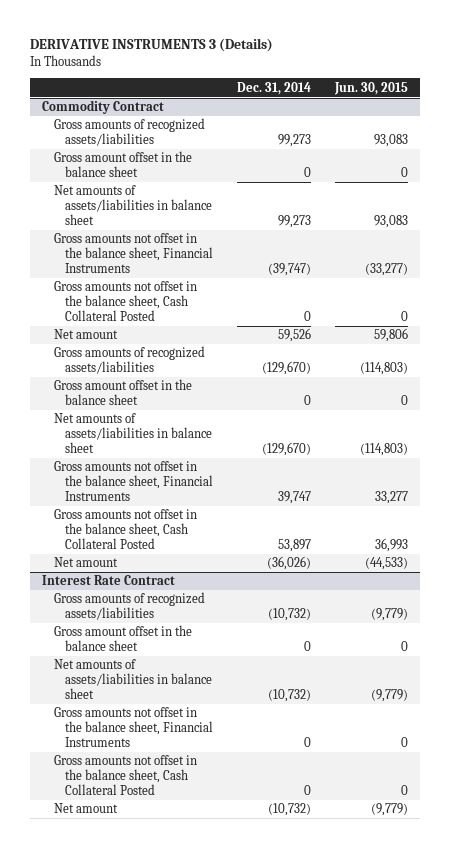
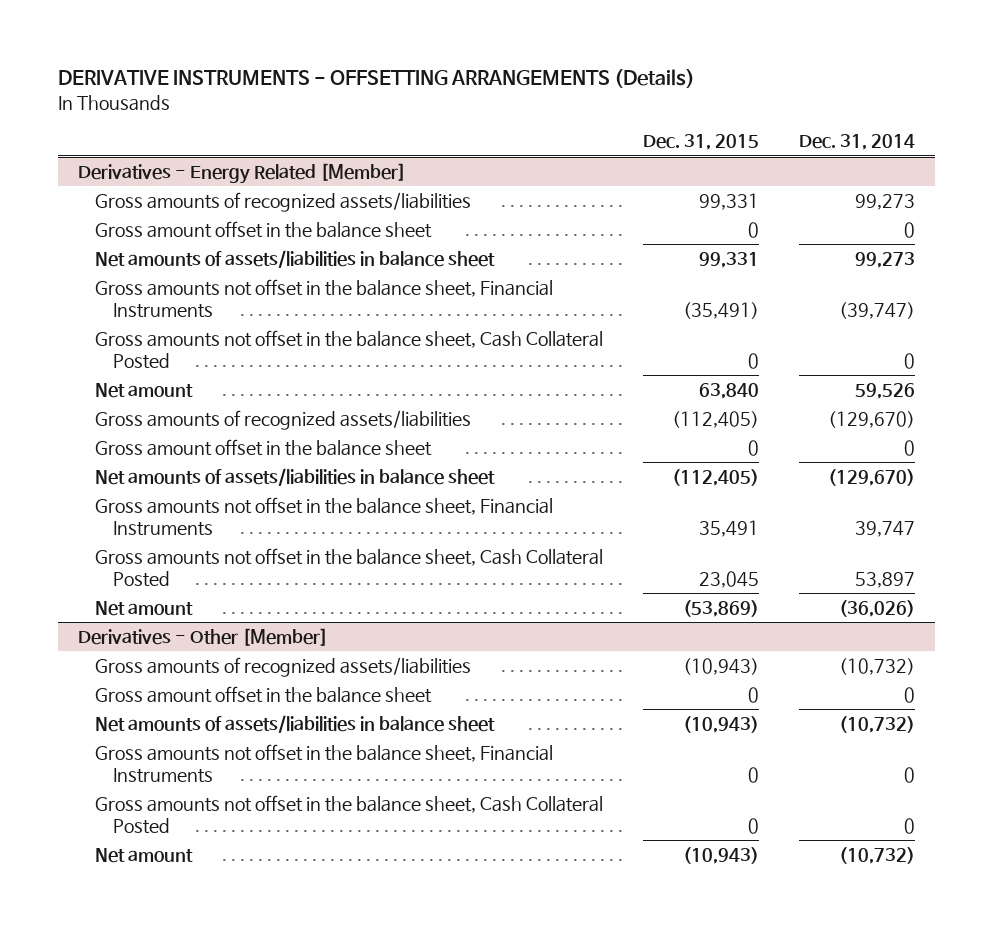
- DERIVATIVE INSTRUMENTS 3 (Details)
+ DERIVATIVE INSTRUMENTS - OFFSETTING ARRANGEMENTS (Details)
- | Dec. 31, 2014 | Jun. 30, 2015
+ | Dec. 31, 2015 | Dec. 31, 2014
- Commodity Contract
+ Derivatives - Energy Related [Member]
- Interest Rate Contract
+ Derivatives - Other [Member]

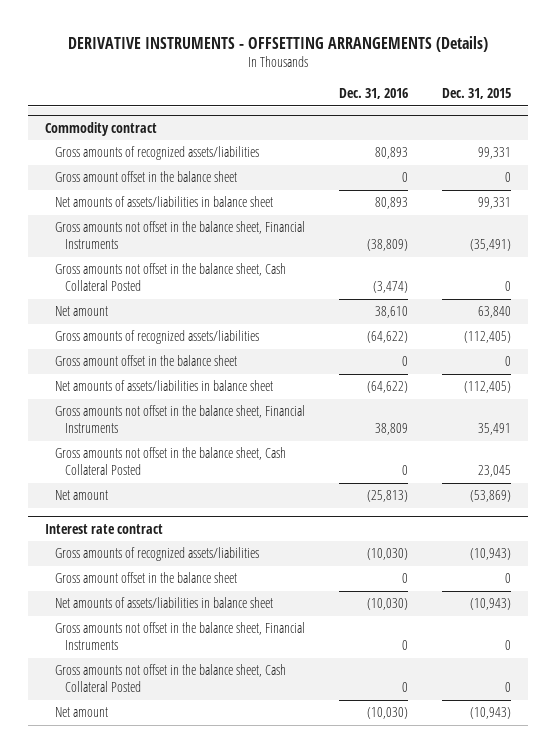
- | Dec. 31, 2015 | Dec. 31, 2014
+ | Dec. 31, 2016 | Dec. 31, 2015
- Derivatives - Energy Related [Member]
+ Commodity contract
- Derivatives - Other [Member]
+ Interest rate contract

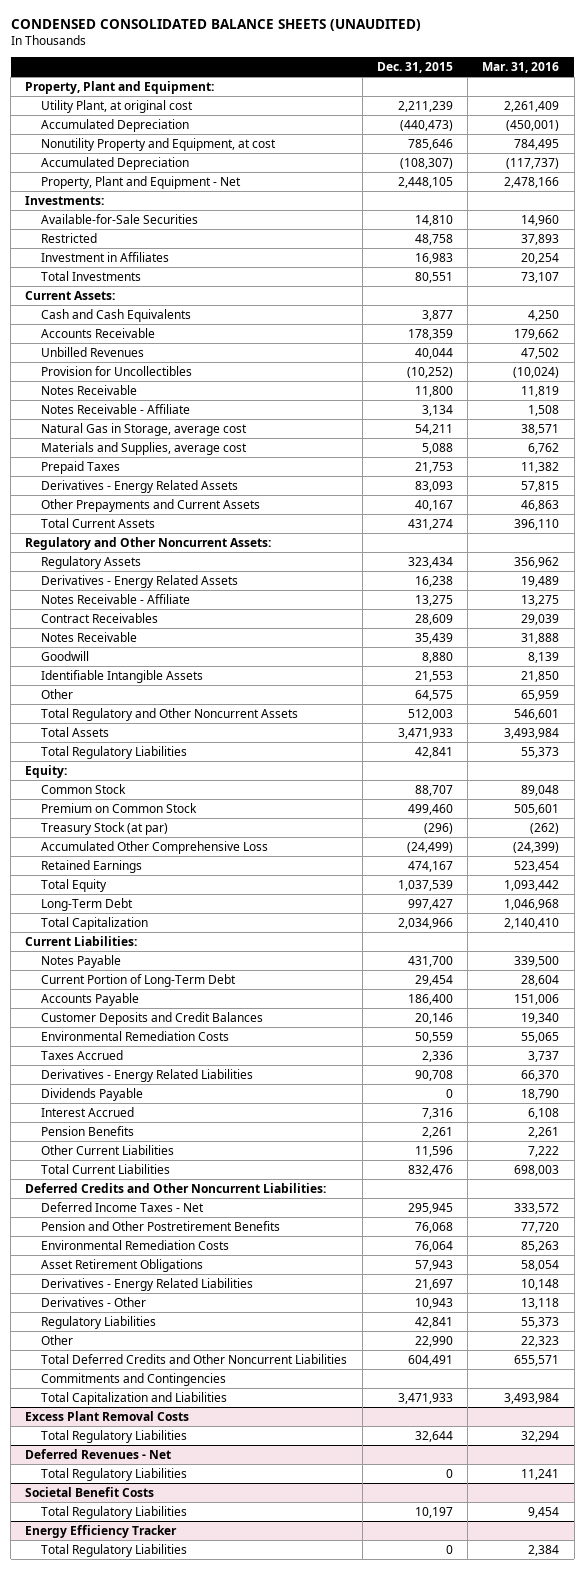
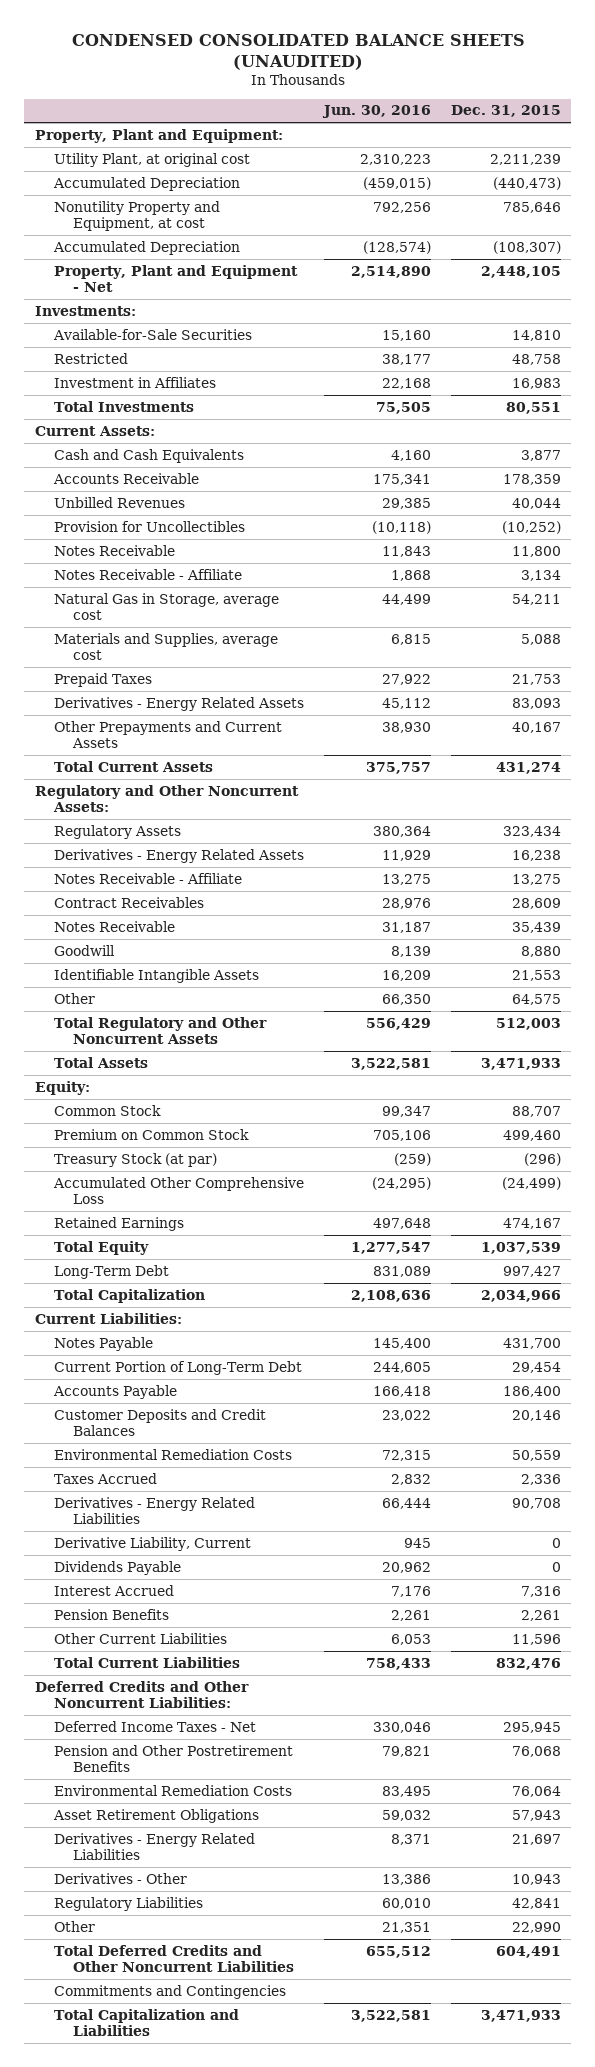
- | Dec. 31, 2015 | Mar. 31, 2016
+ | Jun. 30, 2016 | Dec. 31, 2015
- Total Regulatory Liabilities | 42,841 | 55,373
+ Derivative Liability, Current | 945 | 0
- Excess Plant Removal Costs
- Total Regulatory Liabilities | 32,644 | 32,294
- Deferred Revenues - Net
- Total Regulatory Liabilities | 0 | 11,241
- Societal Benefit Costs
- Total Regulatory Liabilities | 10,197 | 9,454
- Energy Efficiency Tracker
- Total Regulatory Liabilities | 0 | 2,384

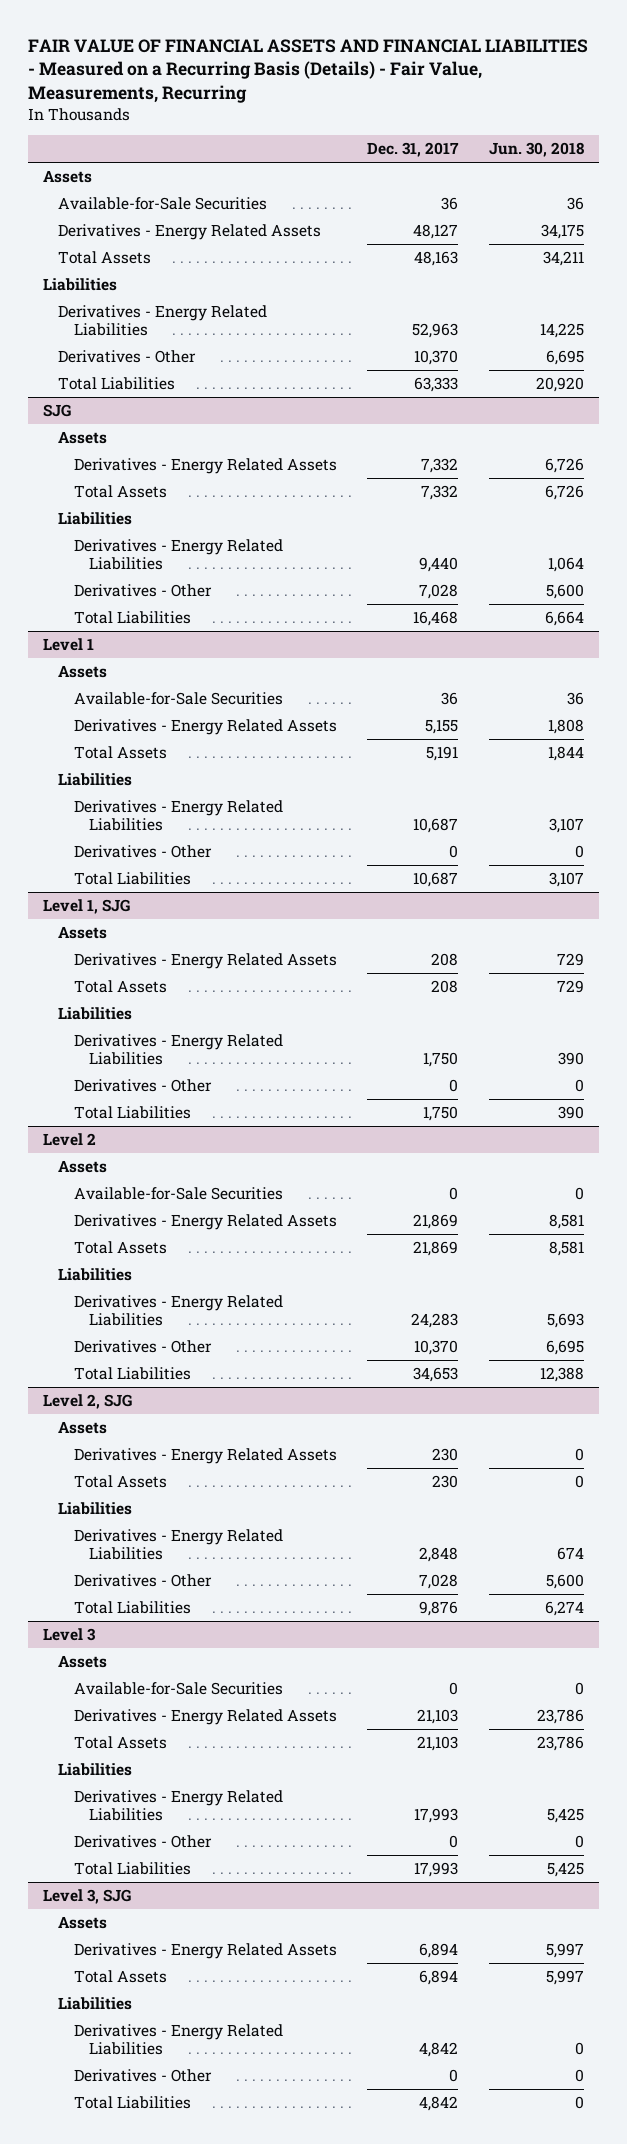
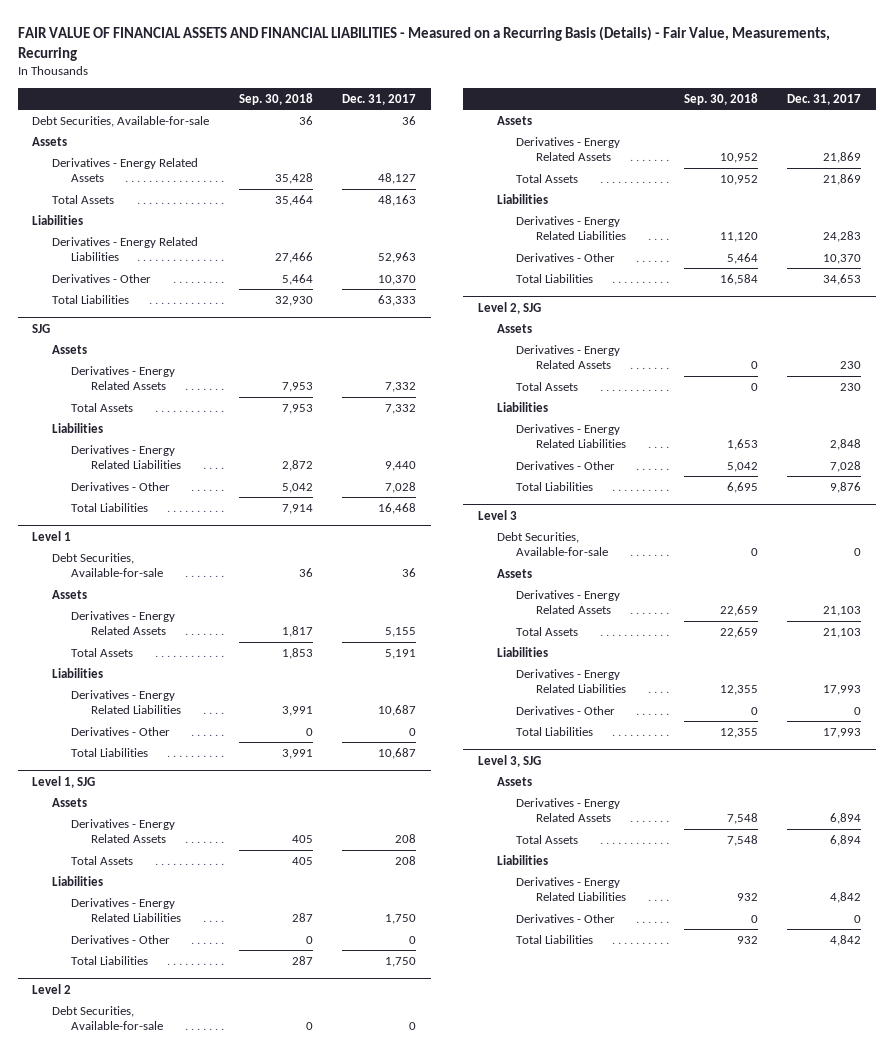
- | Dec. 31, 2017 | Jun. 30, 2018
+ | Sep. 30, 2018 | Dec. 31, 2017
+ Debt Securities, Available-for-sale | 36 | 36
- Available-for-Sale Securities | 36 | 36
@ Level 1
+ Debt Securities, Available-for-sale | 36 | 36
- Available-for-Sale Securities | 36 | 36
@ Level 2
+ Debt Securities, Available-for-sale | 0 | 0
- Available-for-Sale Securities | 0 | 0
@ Level 3
+ Debt Securities, Available-for-sale | 0 | 0
- Available-for-Sale Securities | 0 | 0

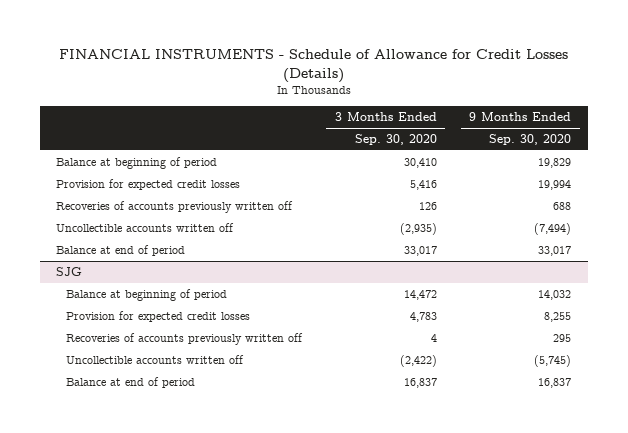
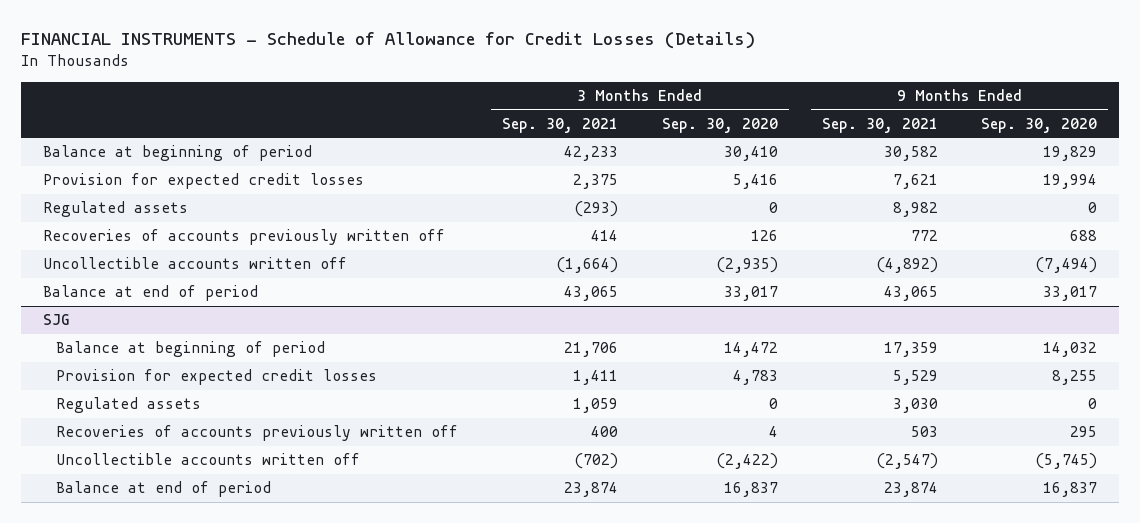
- | 3 Months Ended Sep. 30, 2020 | 9 Months Ended Sep. 30, 2020
+ | 3 Months Ended Sep. 30, 2021 | 3 Months Ended Sep. 30, 2020 | 9 Months Ended Sep. 30, 2021 | 9 Months Ended Sep. 30, 2020
+ Regulated assets | (293) | 0 | 8,982 | 0
@ SJG
+ Regulated assets | 1,059 | 0 | 3,030 | 0

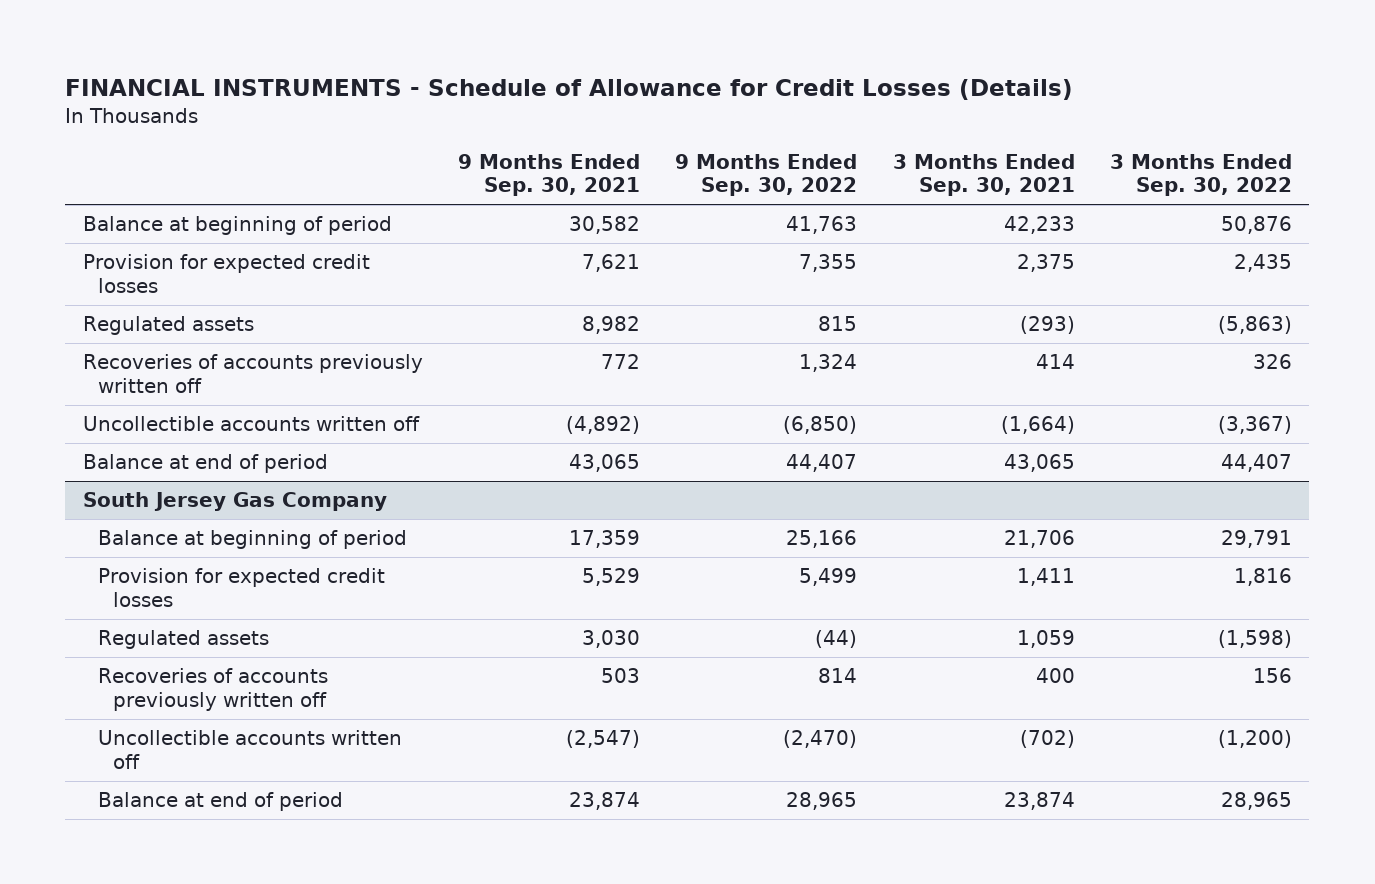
- | 3 Months Ended Sep. 30, 2021 | 3 Months Ended Sep. 30, 2020 | 9 Months Ended Sep. 30, 2021 | 9 Months Ended Sep. 30, 2020
+ | 9 Months Ended Sep. 30, 2021 | 9 Months Ended Sep. 30, 2022 | 3 Months Ended Sep. 30, 2021 | 3 Months Ended Sep. 30, 2022
- SJG
+ South Jersey Gas Company

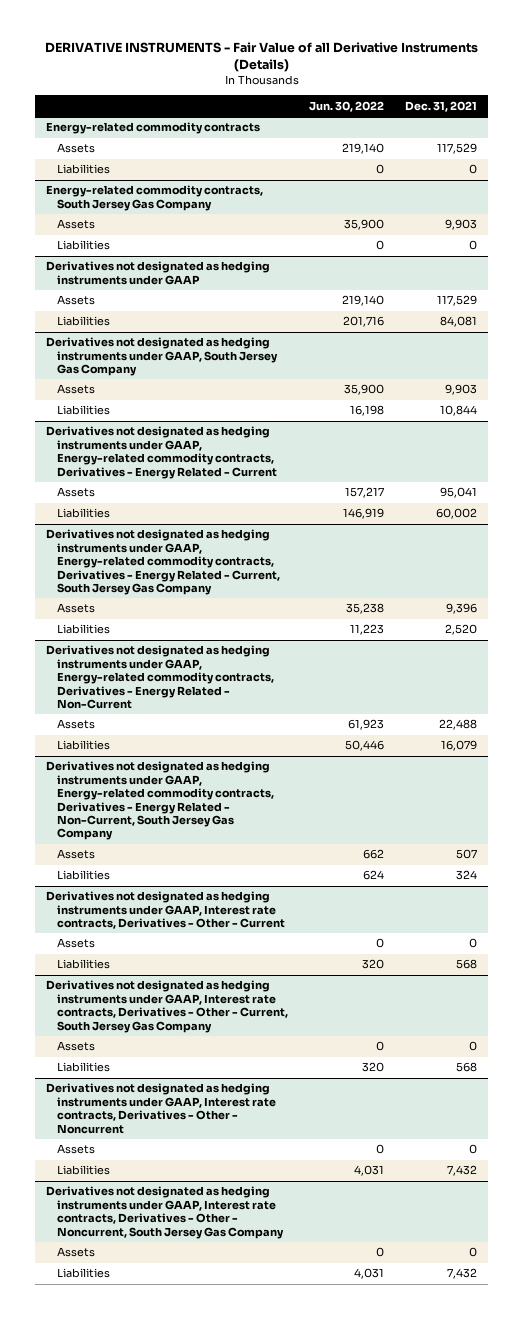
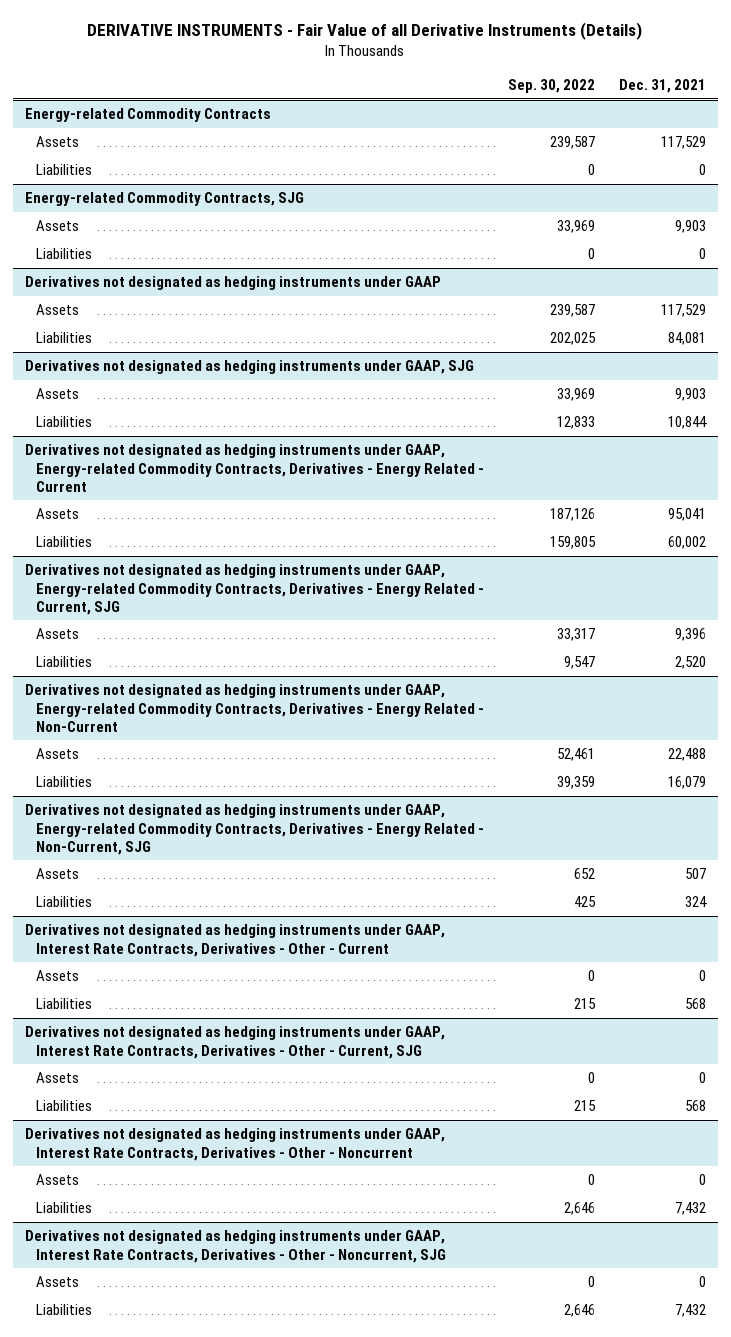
- | Jun. 30, 2022 | Dec. 31, 2021
+ | Sep. 30, 2022 | Dec. 31, 2021
- Energy-related commodity contracts
+ Energy-related Commodity Contracts
- Energy-related commodity contracts, South Jersey Gas Company
+ Energy-related Commodity Contracts, SJG
- Derivatives not designated as hedging instruments under GAAP, South Jersey Gas Company
+ Derivatives not designated as hedging instruments under GAAP, SJG
- Derivatives not designated as hedging instruments under GAAP, Energy-related commodity contracts, Derivatives - Energy Related - Current
+ Derivatives not designated as hedging instruments under GAAP, Energy-related Commodity Contracts, Derivatives - Energy Related - Current
- Derivatives not designated as hedging instruments under GAAP, Energy-related commodity contracts, Derivatives - Energy Related - Current, South Jersey Gas Company
+ Derivatives not designated as hedging instruments under GAAP, Energy-related Commodity Contracts, Derivatives - Energy Related - Current, SJG
- Derivatives not designated as hedging instruments under GAAP, Energy-related commodity contracts, Derivatives - Energy Related - Non-Current
+ Derivatives not designated as hedging instruments under GAAP, Energy-related Commodity Contracts, Derivatives - Energy Related - Non-Current
- Derivatives not designated as hedging instruments under GAAP, Energy-related commodity contracts, Derivatives - Energy Related - Non-Current, South Jersey Gas Company
+ Derivatives not designated as hedging instruments under GAAP, Energy-related Commodity Contracts, Derivatives - Energy Related - Non-Current, SJG
- Derivatives not designated as hedging instruments under GAAP, Interest rate contracts, Derivatives - Other - Current
+ Derivatives not designated as hedging instruments under GAAP, Interest Rate Contracts, Derivatives - Other - Current
- Derivatives not designated as hedging instruments under GAAP, Interest rate contracts, Derivatives - Other - Current, South Jersey Gas Company
+ Derivatives not designated as hedging instruments under GAAP, Interest Rate Contracts, Derivatives - Other - Current, SJG
- Derivatives not designated as hedging instruments under GAAP, Interest rate contracts, Derivatives - Other - Noncurrent
+ Derivatives not designated as hedging instruments under GAAP, Interest Rate Contracts, Derivatives - Other - Noncurrent
- Derivatives not designated as hedging instruments under GAAP, Interest rate contracts, Derivatives - Other - Noncurrent, South Jersey Gas Company
+ Derivatives not designated as hedging instruments under GAAP, Interest Rate Contracts, Derivatives - Other - Noncurrent, SJG

